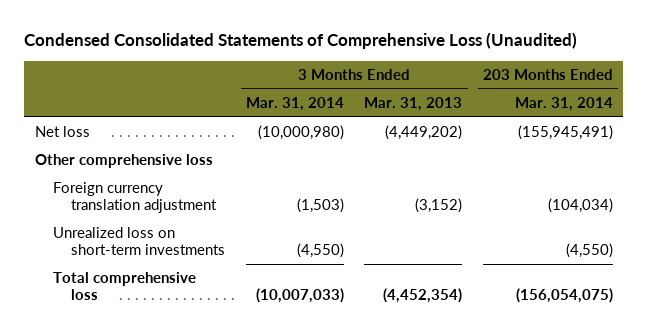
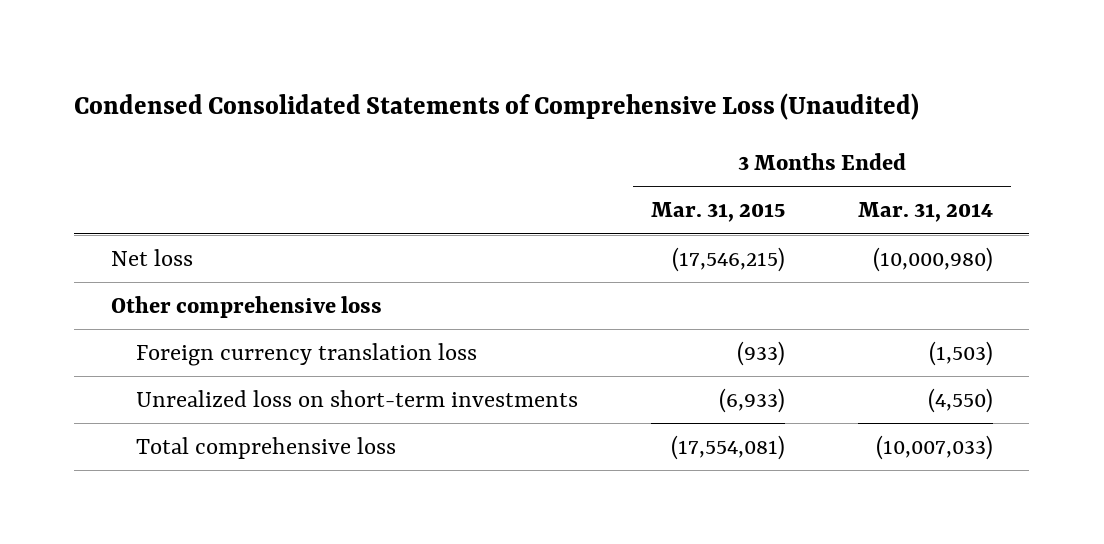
- | 3 Months Ended Mar. 31, 2014 | 3 Months Ended Mar. 31, 2013 | 203 Months Ended Mar. 31, 2014
+ | 3 Months Ended Mar. 31, 2015 | 3 Months Ended Mar. 31, 2014
- Foreign currency translation adjustment | (1,503) | (3,152) | (104,034)
+ Foreign currency translation loss | (933) | (1,503)

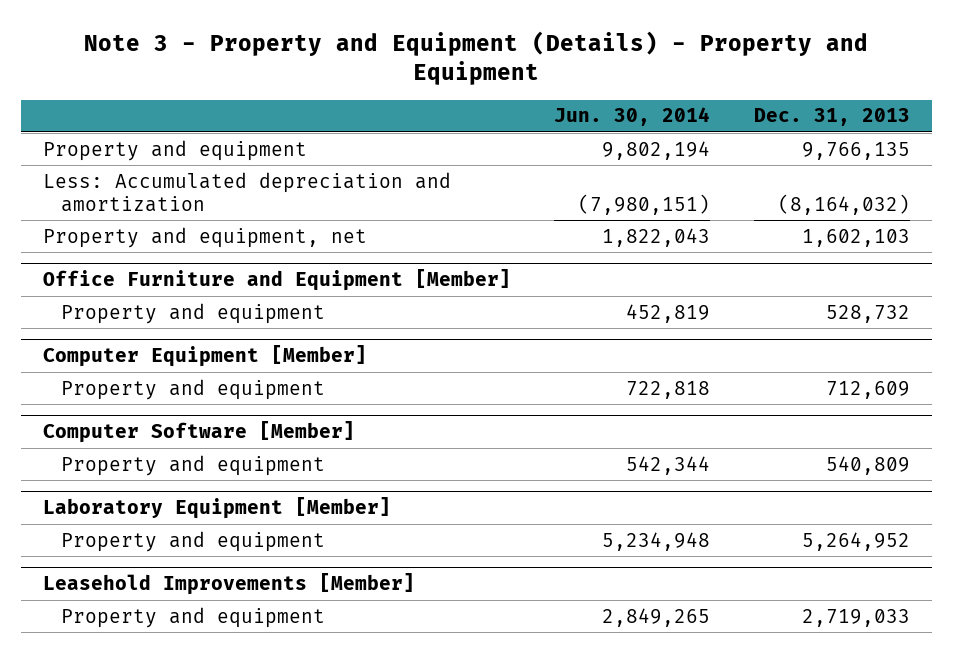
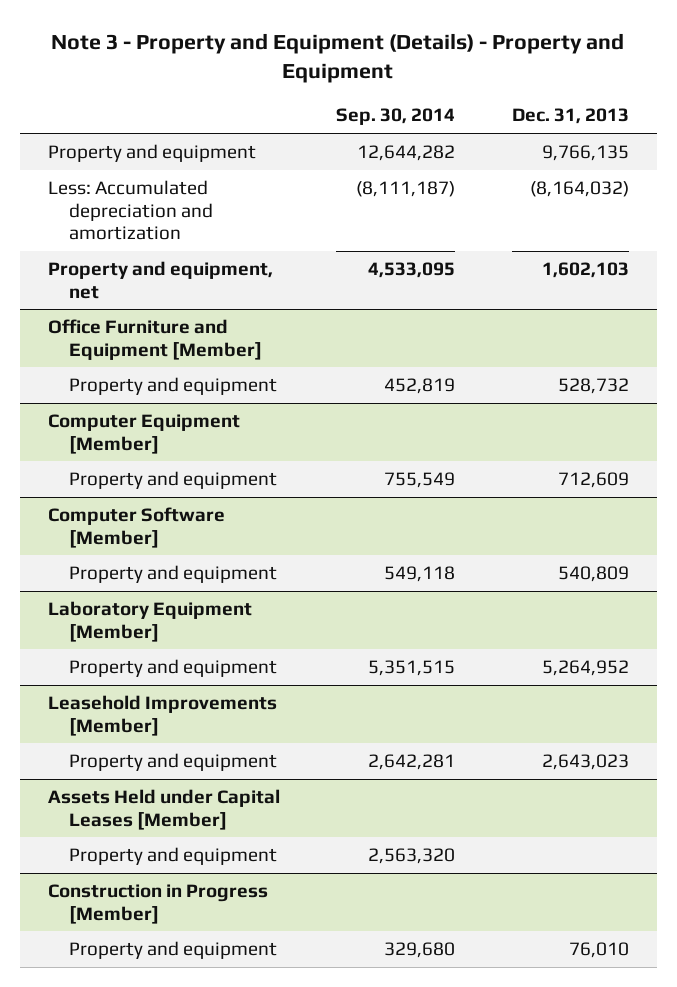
- | Jun. 30, 2014 | Dec. 31, 2013
+ | Sep. 30, 2014 | Dec. 31, 2013
@ Leasehold Improvements [Member]
- Property and equipment | 2,849,265 | 2,719,033
+ Property and equipment | 2,642,281 | 2,643,023
+ Assets Held under Capital Leases [Member]
+ Property and equipment | 2,563,320 |
+ Construction in Progress [Member]
+ Property and equipment | 329,680 | 76,010

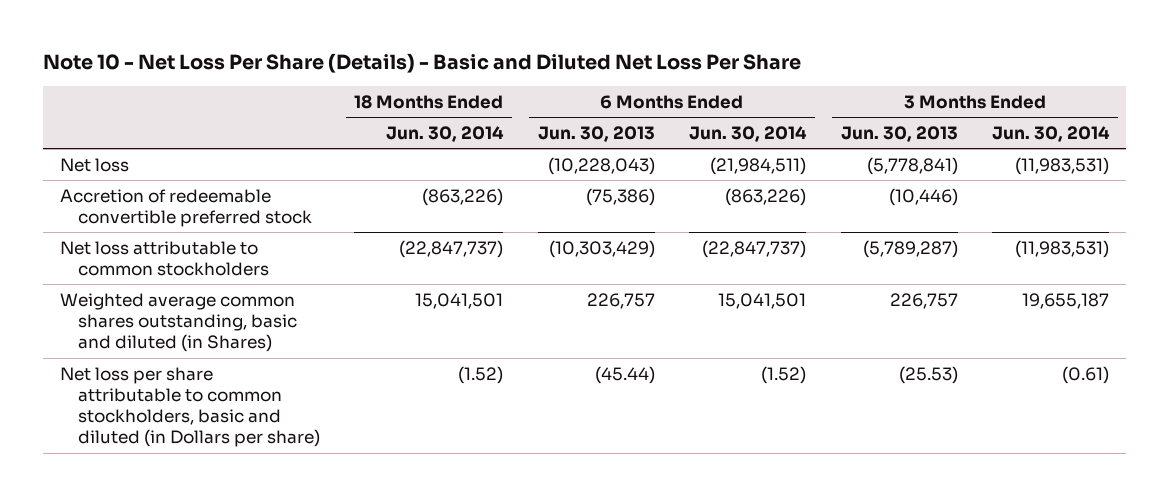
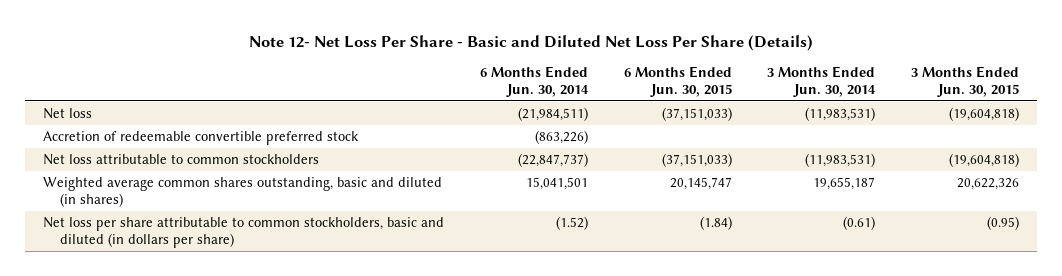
- Note 10 - Net Loss Per Share (Details) - Basic and Diluted Net Loss Per Share
+ Note 12- Net Loss Per Share - Basic and Diluted Net Loss Per Share (Details)
- | 18 Months Ended Jun. 30, 2014 | 6 Months Ended Jun. 30, 2013 | 6 Months Ended Jun. 30, 2014 | 3 Months Ended Jun. 30, 2013 | 3 Months Ended Jun. 30, 2014
+ | 6 Months Ended Jun. 30, 2014 | 6 Months Ended Jun. 30, 2015 | 3 Months Ended Jun. 30, 2014 | 3 Months Ended Jun. 30, 2015
- Weighted average common shares outstanding, basic and diluted (in Shares) | 15,041,501 | 226,757 | 15,041,501 | 226,757 | 19,655,187
- Net loss per share attributable to common stockholders, basic and diluted (in Dollars per share) | (1.52) | (45.44) | (1.52) | (25.53) | (0.61)
+ Weighted average common shares outstanding, basic and diluted (in shares) | 15,041,501 | 20,145,747 | 19,655,187 | 20,622,326
+ Net loss per share attributable to common stockholders, basic and diluted (in dollars per share) | (1.52) | (1.84) | (0.61) | (0.95)

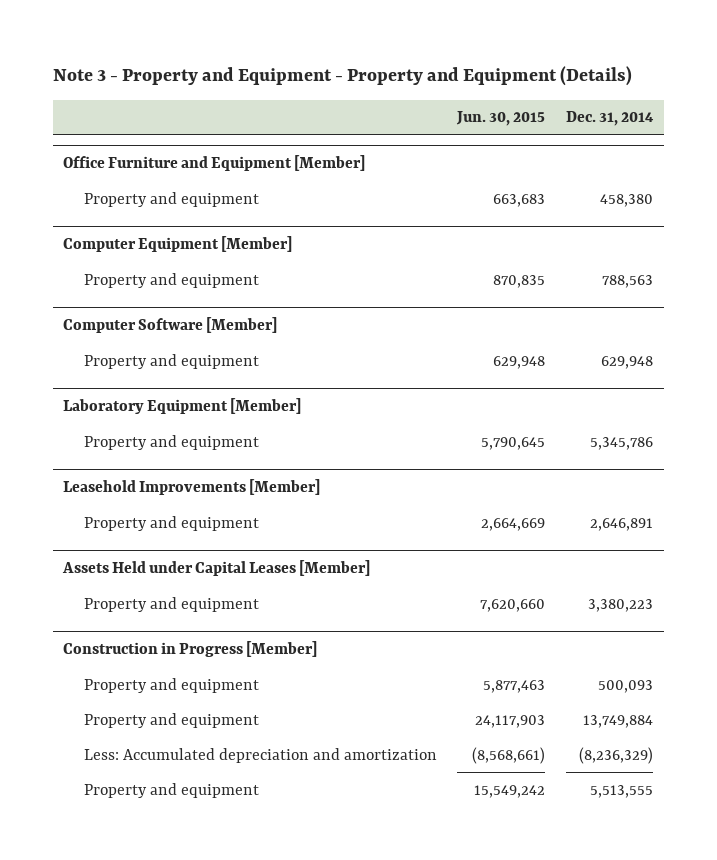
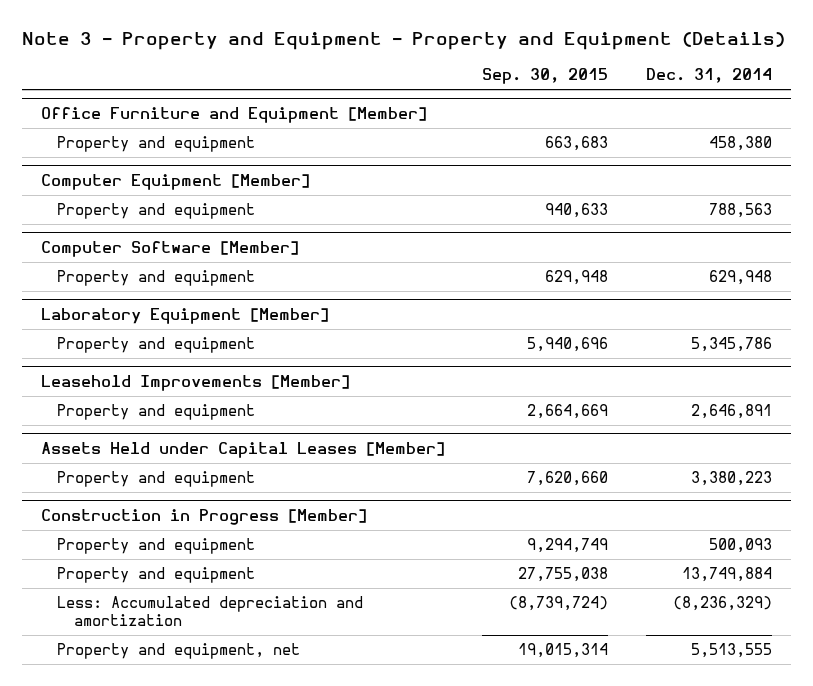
- | Jun. 30, 2015 | Dec. 31, 2014
+ | Sep. 30, 2015 | Dec. 31, 2014
@ Construction in Progress [Member]
- Property and equipment | 15,549,242 | 5,513,555
+ Property and equipment, net | 19,015,314 | 5,513,555

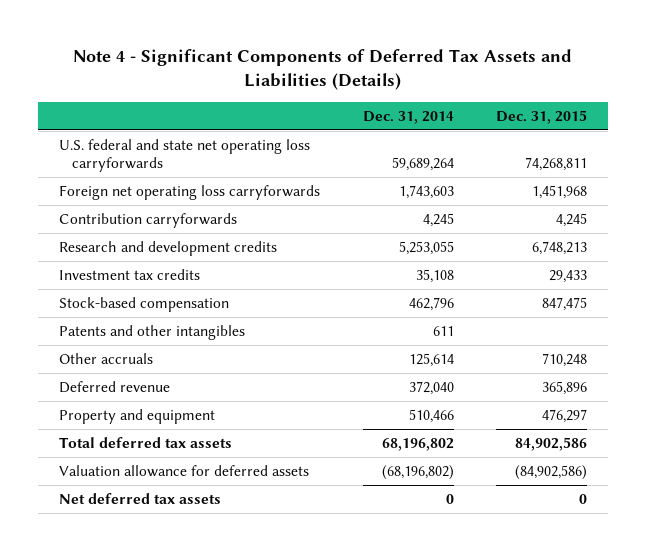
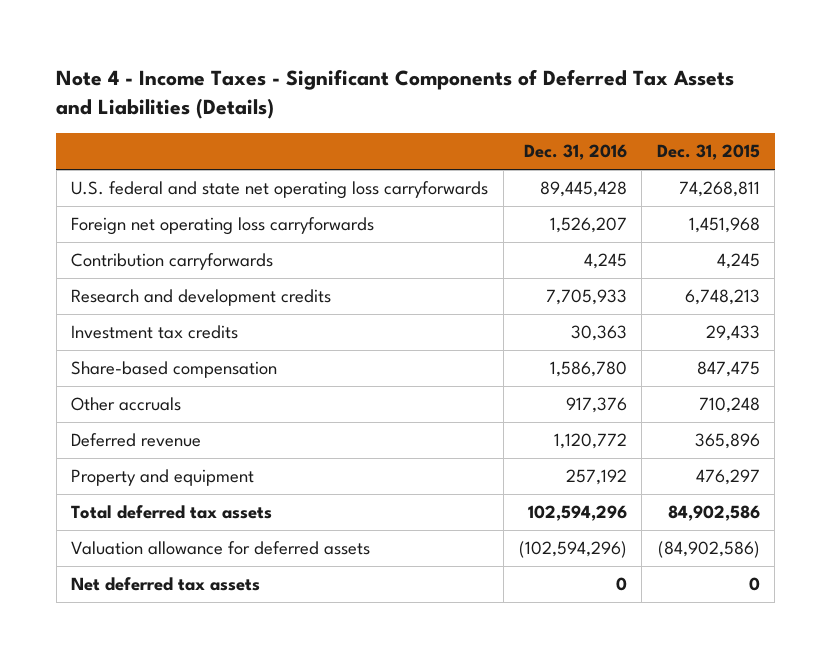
- Note 4 - Significant Components of Deferred Tax Assets and Liabilities (Details)
+ Note 4 - Income Taxes - Significant Components of Deferred Tax Assets and Liabilities (Details)
- | Dec. 31, 2014 | Dec. 31, 2015
+ | Dec. 31, 2016 | Dec. 31, 2015
- Stock-based compensation | 462,796 | 847,475
- Patents and other intangibles | 611 |
+ Share-based compensation | 1,586,780 | 847,475

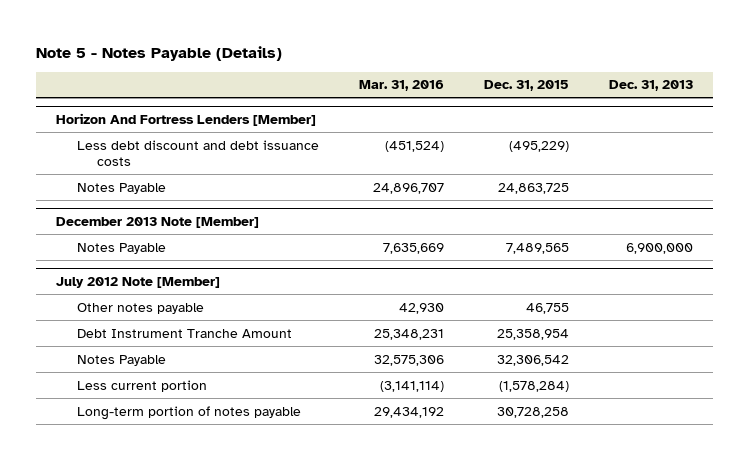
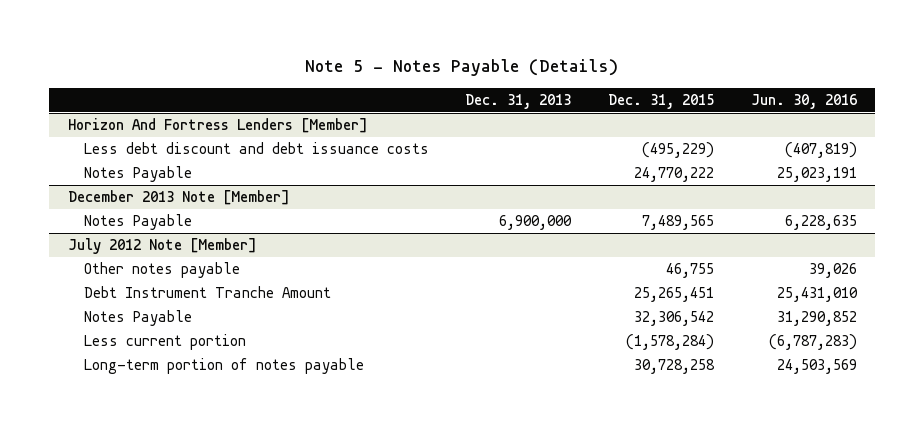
- | Mar. 31, 2016 | Dec. 31, 2015 | Dec. 31, 2013
+ | Dec. 31, 2013 | Dec. 31, 2015 | Jun. 30, 2016
@ Horizon And Fortress Lenders [Member]
- Notes Payable | 24,896,707 | 24,863,725 |
+ Notes Payable | | 24,770,222 | 25,023,191
@ July 2012 Note [Member]
- Debt Instrument Tranche Amount | 25,348,231 | 25,358,954 |
+ Debt Instrument Tranche Amount | | 25,265,451 | 25,431,010

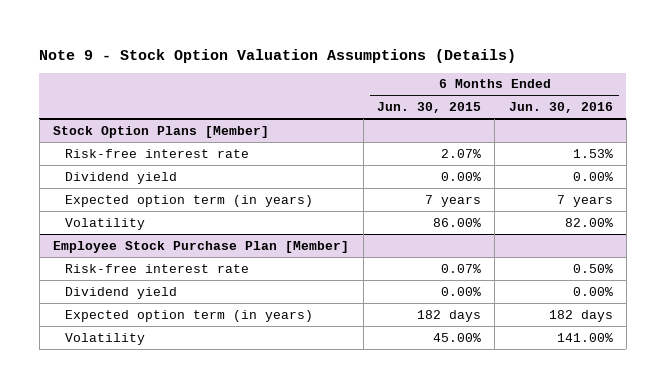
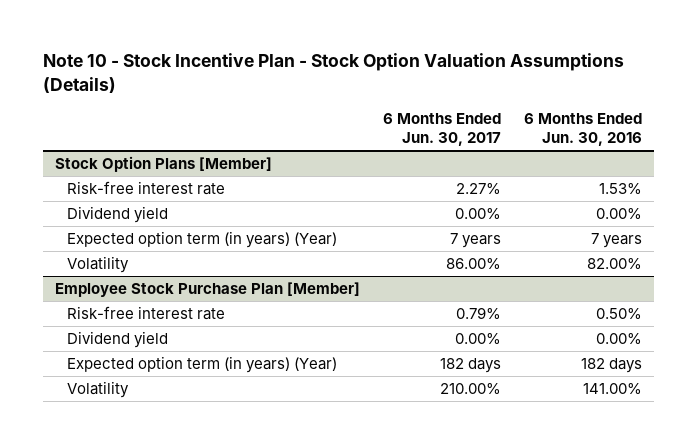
- Note 9 - Stock Option Valuation Assumptions (Details)
+ Note 10 - Stock Incentive Plan - Stock Option Valuation Assumptions (Details)
- | 6 Months Ended Jun. 30, 2015 | 6 Months Ended Jun. 30, 2016
+ | 6 Months Ended Jun. 30, 2017 | 6 Months Ended Jun. 30, 2016
@ Stock Option Plans [Member]
- Expected option term (in years) | 7 years | 7 years
+ Expected option term (in years) (Year) | 7 years | 7 years
@ Employee Stock Purchase Plan [Member]
- Expected option term (in years) | 182 days | 182 days
+ Expected option term (in years) (Year) | 182 days | 182 days

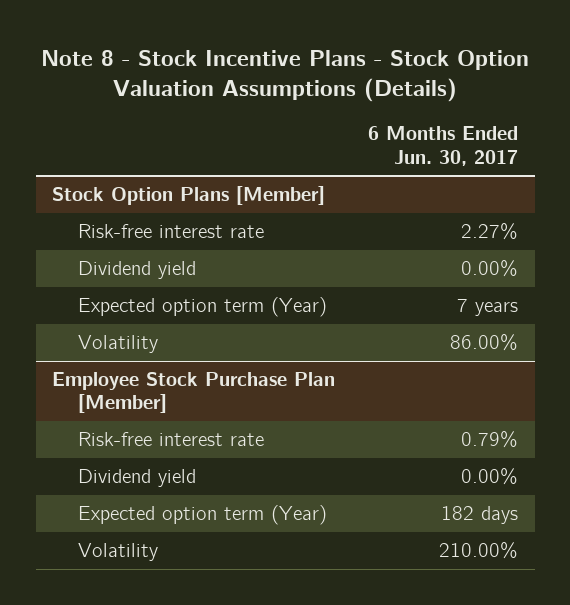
- Note 10 - Stock Incentive Plan - Stock Option Valuation Assumptions (Details)
+ Note 8 - Stock Incentive Plans - Stock Option Valuation Assumptions (Details)
- | 6 Months Ended Jun. 30, 2017 | 6 Months Ended Jun. 30, 2016
+ | 6 Months Ended Jun. 30, 2017
@ Stock Option Plans [Member]
- Expected option term (in years) (Year) | 7 years | 7 years
+ Expected option term (Year) | 7 years
@ Employee Stock Purchase Plan [Member]
- Expected option term (in years) (Year) | 182 days | 182 days
+ Expected option term (Year) | 182 days

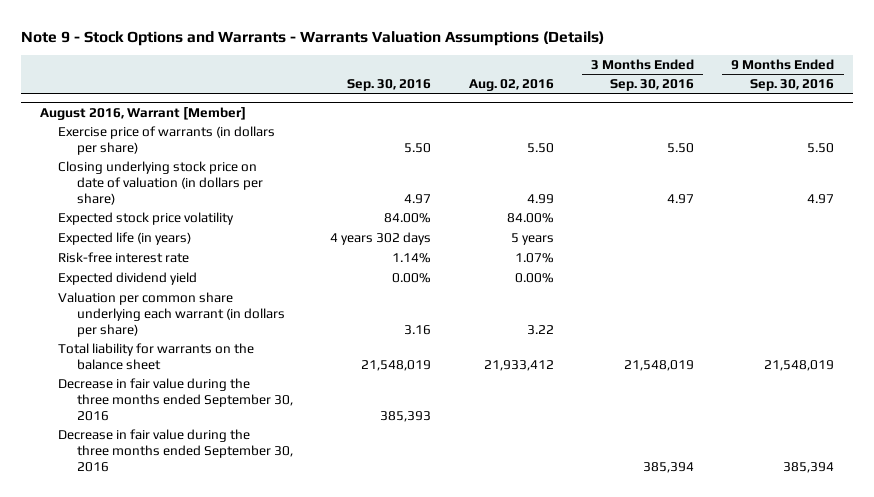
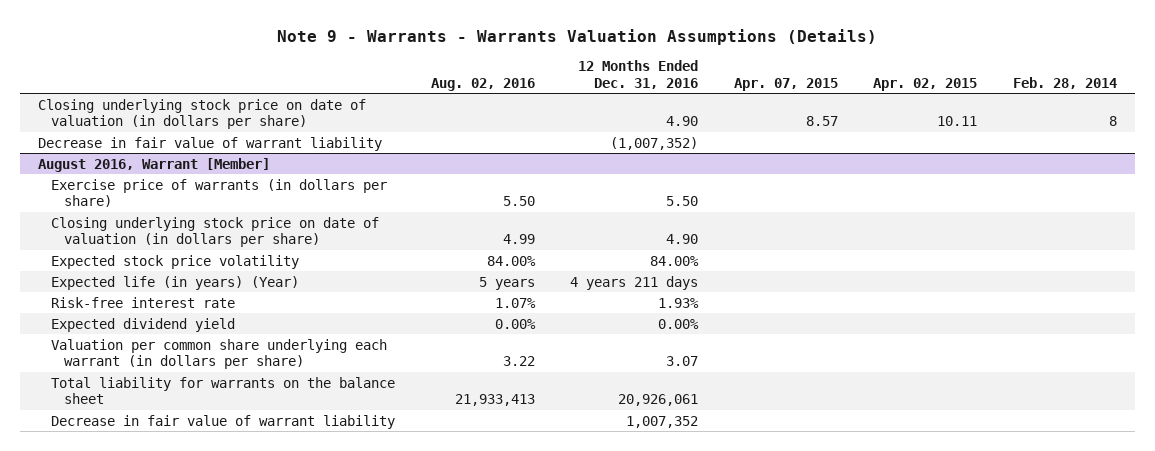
- Note 9 - Stock Options and Warrants - Warrants Valuation Assumptions (Details)
+ Note 9 - Warrants - Warrants Valuation Assumptions (Details)
- | Sep. 30, 2016 | Aug. 02, 2016 | 3 Months Ended Sep. 30, 2016 | 9 Months Ended Sep. 30, 2016
+ | Aug. 02, 2016 | 12 Months Ended Dec. 31, 2016 | Apr. 07, 2015 | Apr. 02, 2015 | Feb. 28, 2014
+ Closing underlying stock price on date of valuation (in dollars per share) | | 4.90 | 8.57 | 10.11 | 8
+ Decrease in fair value of warrant liability | | (1,007,352) | | |
@ August 2016, Warrant [Member]
- Expected life (in years) | 4 years 302 days | 5 years | |
+ Expected life (in years) (Year) | 5 years | 4 years 211 days | | |
- Total liability for warrants on the balance sheet | 21,548,019 | 21,933,412 | 21,548,019 | 21,548,019
- Decrease in fair value during the three months ended September 30, 2016 | 385,393 | | |
- Decrease in fair value during the three months ended September 30, 2016 | | | 385,394 | 385,394
+ Total liability for warrants on the balance sheet | 21,933,413 | 20,926,061 | | |
+ Decrease in fair value of warrant liability | | 1,007,352 | | |

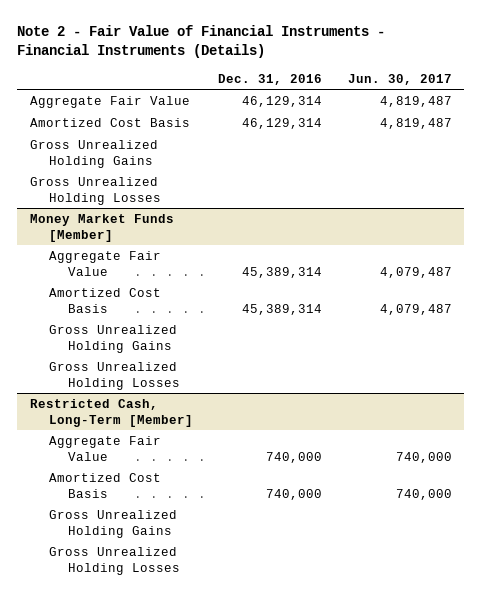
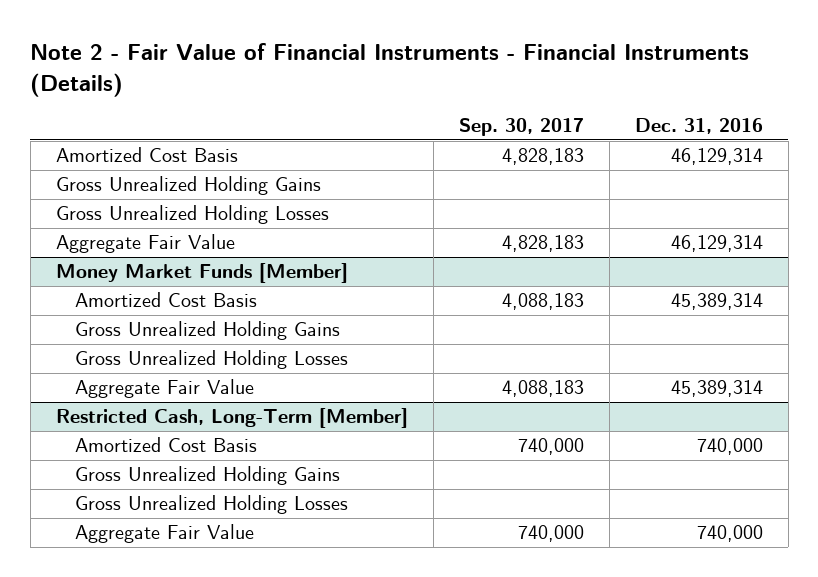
- | Dec. 31, 2016 | Jun. 30, 2017
+ | Sep. 30, 2017 | Dec. 31, 2016
moved down: Aggregate Fair Value | 4,828,183 | 46,129,314
@ Money Market Funds [Member]
moved down: Aggregate Fair Value | 4,088,183 | 45,389,314
@ Restricted Cash, Long-Term [Member]
moved down: Aggregate Fair Value | 740,000 | 740,000

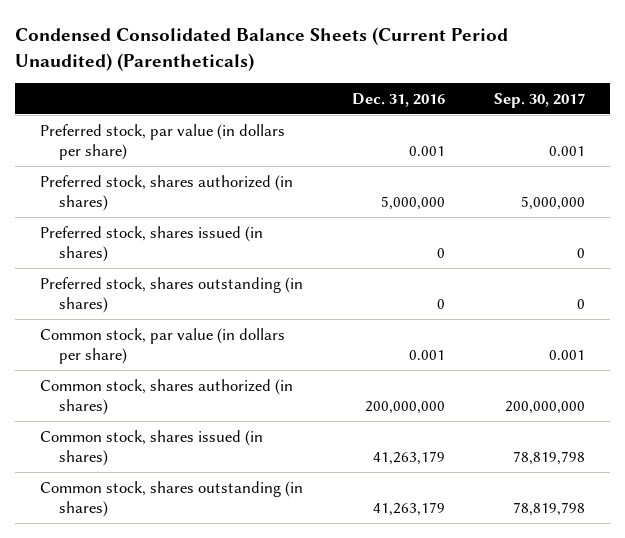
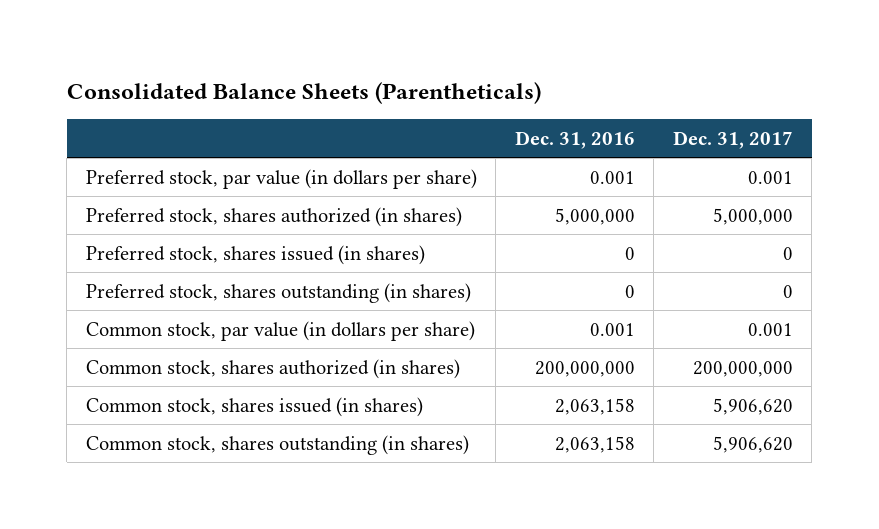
- Condensed Consolidated Balance Sheets (Current Period Unaudited) (Parentheticals)
+ Consolidated Balance Sheets (Parentheticals)
- | Dec. 31, 2016 | Sep. 30, 2017
+ | Dec. 31, 2016 | Dec. 31, 2017
- Common stock, shares issued (in shares) | 41,263,179 | 78,819,798
- Common stock, shares outstanding (in shares) | 41,263,179 | 78,819,798
+ Common stock, shares issued (in shares) | 2,063,158 | 5,906,620
+ Common stock, shares outstanding (in shares) | 2,063,158 | 5,906,620

